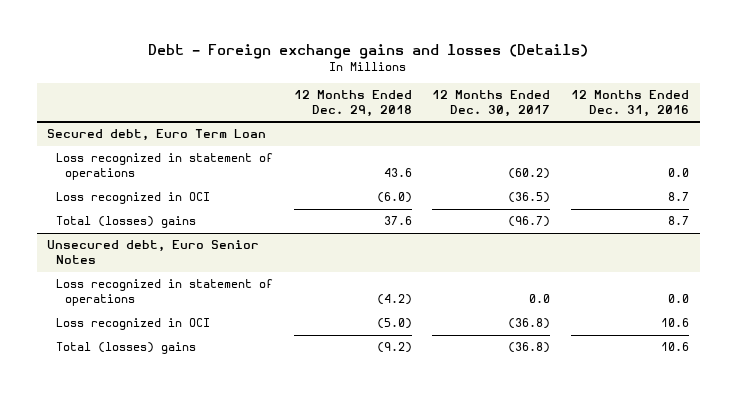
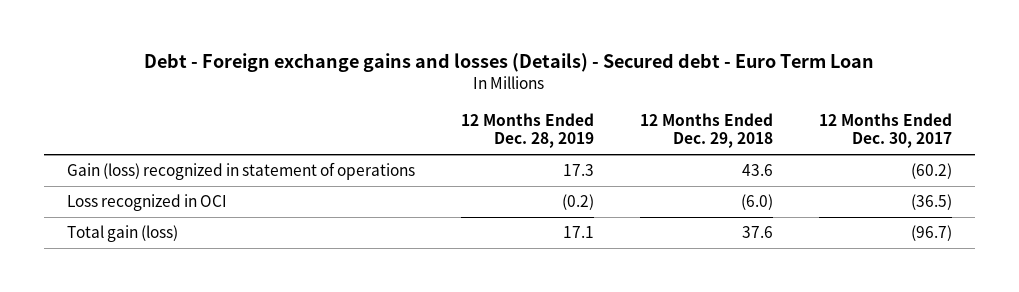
- Debt - Foreign exchange gains and losses (Details)
+ Debt - Foreign exchange gains and losses (Details) - Secured debt - Euro Term Loan
- | 12 Months Ended Dec. 29, 2018 | 12 Months Ended Dec. 30, 2017 | 12 Months Ended Dec. 31, 2016
+ | 12 Months Ended Dec. 28, 2019 | 12 Months Ended Dec. 29, 2018 | 12 Months Ended Dec. 30, 2017
- Secured debt, Euro Term Loan
- Loss recognized in statement of operations | 43.6 | (60.2) | 0.0
+ Gain (loss) recognized in statement of operations | 17.3 | 43.6 | (60.2)
- Total (losses) gains | 37.6 | (96.7) | 8.7
- Unsecured debt, Euro Senior Notes
- Loss recognized in statement of operations | (4.2) | 0.0 | 0.0
- Loss recognized in OCI | (5.0) | (36.8) | 10.6
- Total (losses) gains | (9.2) | (36.8) | 10.6
+ Total gain (loss) | 17.1 | 37.6 | (96.7)

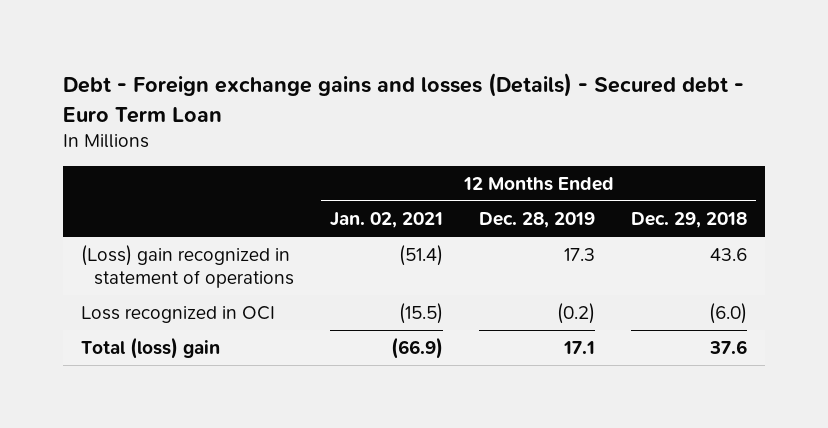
- | 12 Months Ended Dec. 28, 2019 | 12 Months Ended Dec. 29, 2018 | 12 Months Ended Dec. 30, 2017
+ | 12 Months Ended Jan. 02, 2021 | 12 Months Ended Dec. 28, 2019 | 12 Months Ended Dec. 29, 2018
- Gain (loss) recognized in statement of operations | 17.3 | 43.6 | (60.2)
+ (Loss) gain recognized in statement of operations | (51.4) | 17.3 | 43.6
- Total gain (loss) | 17.1 | 37.6 | (96.7)
+ Total (loss) gain | (66.9) | 17.1 | 37.6

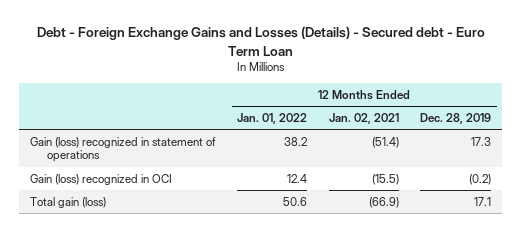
- Debt - Foreign exchange gains and losses (Details) - Secured debt - Euro Term Loan
+ Debt - Foreign Exchange Gains and Losses (Details) - Secured debt - Euro Term Loan
- | 12 Months Ended Jan. 02, 2021 | 12 Months Ended Dec. 28, 2019 | 12 Months Ended Dec. 29, 2018
+ | 12 Months Ended Jan. 01, 2022 | 12 Months Ended Jan. 02, 2021 | 12 Months Ended Dec. 28, 2019
- (Loss) gain recognized in statement of operations | (51.4) | 17.3 | 43.6
- Loss recognized in OCI | (15.5) | (0.2) | (6.0)
- Total (loss) gain | (66.9) | 17.1 | 37.6
+ Gain (loss) recognized in statement of operations | 38.2 | (51.4) | 17.3
+ Gain (loss) recognized in OCI | 12.4 | (15.5) | (0.2)
+ Total gain (loss) | 50.6 | (66.9) | 17.1

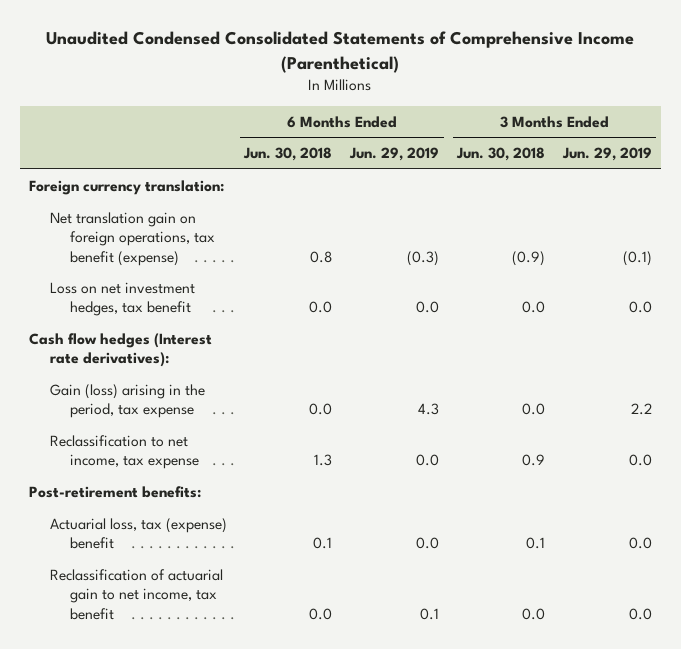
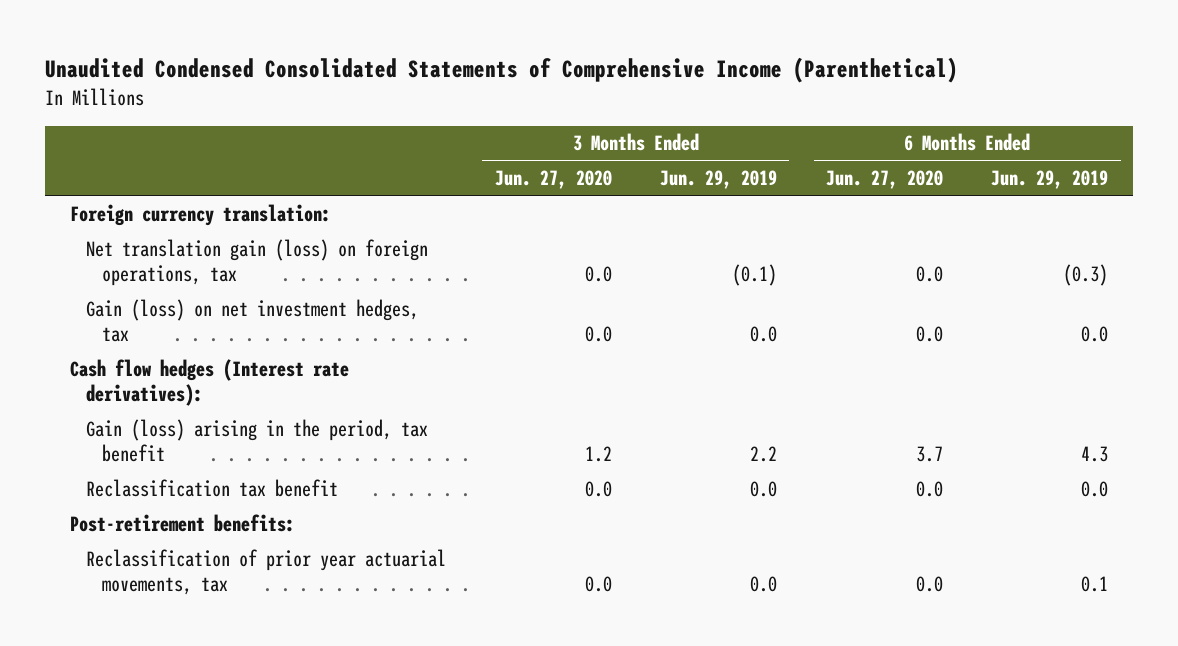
- | 6 Months Ended Jun. 30, 2018 | 6 Months Ended Jun. 29, 2019 | 3 Months Ended Jun. 30, 2018 | 3 Months Ended Jun. 29, 2019
+ | 3 Months Ended Jun. 27, 2020 | 3 Months Ended Jun. 29, 2019 | 6 Months Ended Jun. 27, 2020 | 6 Months Ended Jun. 29, 2019
- Net translation gain on foreign operations, tax benefit (expense) | 0.8 | (0.3) | (0.9) | (0.1)
- Loss on net investment hedges, tax benefit | 0.0 | 0.0 | 0.0 | 0.0
+ Net translation gain (loss) on foreign operations, tax | 0.0 | (0.1) | 0.0 | (0.3)
+ Gain (loss) on net investment hedges, tax | 0.0 | 0.0 | 0.0 | 0.0
- Gain (loss) arising in the period, tax expense | 0.0 | 4.3 | 0.0 | 2.2
- Reclassification to net income, tax expense | 1.3 | 0.0 | 0.9 | 0.0
+ Gain (loss) arising in the period, tax benefit | 1.2 | 2.2 | 3.7 | 4.3
+ Reclassification tax benefit | 0.0 | 0.0 | 0.0 | 0.0
- Actuarial loss, tax (expense) benefit | 0.1 | 0.0 | 0.1 | 0.0
- Reclassification of actuarial gain to net income, tax benefit | 0.0 | 0.1 | 0.0 | 0.0
+ Reclassification of prior year actuarial movements, tax | 0.0 | 0.0 | 0.0 | 0.1

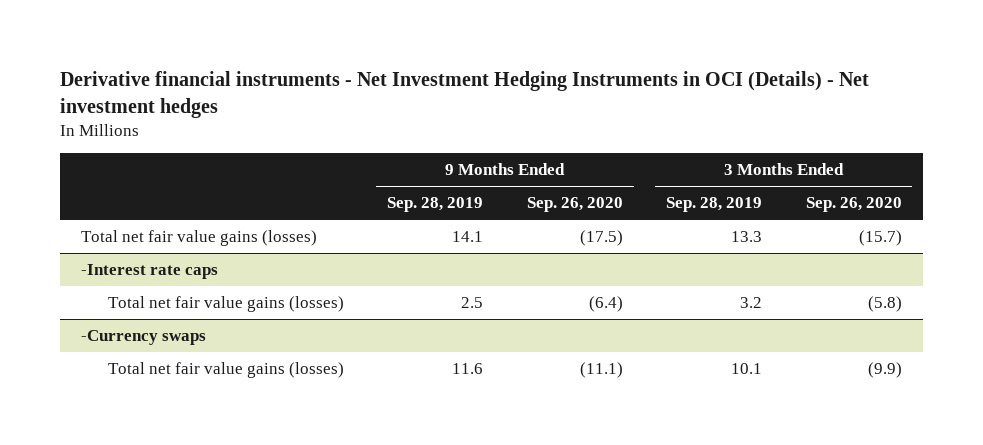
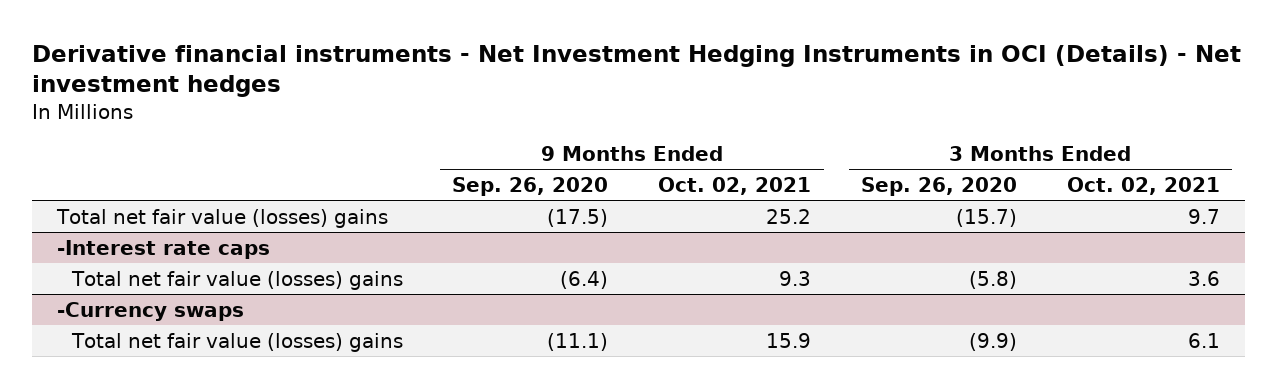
- | 9 Months Ended Sep. 28, 2019 | 9 Months Ended Sep. 26, 2020 | 3 Months Ended Sep. 28, 2019 | 3 Months Ended Sep. 26, 2020
+ | 9 Months Ended Sep. 26, 2020 | 9 Months Ended Oct. 02, 2021 | 3 Months Ended Sep. 26, 2020 | 3 Months Ended Oct. 02, 2021
- Total net fair value gains (losses) | 14.1 | (17.5) | 13.3 | (15.7)
+ Total net fair value (losses) gains | (17.5) | 25.2 | (15.7) | 9.7
@ -Interest rate caps
- Total net fair value gains (losses) | 2.5 | (6.4) | 3.2 | (5.8)
+ Total net fair value (losses) gains | (6.4) | 9.3 | (5.8) | 3.6
@ -Currency swaps
- Total net fair value gains (losses) | 11.6 | (11.1) | 10.1 | (9.9)
+ Total net fair value (losses) gains | (11.1) | 15.9 | (9.9) | 6.1

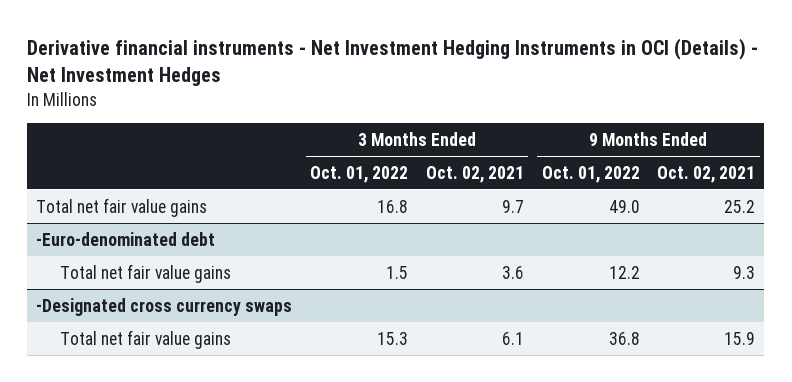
- Derivative financial instruments - Net Investment Hedging Instruments in OCI (Details) - Net investment hedges
+ Derivative financial instruments - Net Investment Hedging Instruments in OCI (Details) - Net Investment Hedges
- | 9 Months Ended Sep. 26, 2020 | 9 Months Ended Oct. 02, 2021 | 3 Months Ended Sep. 26, 2020 | 3 Months Ended Oct. 02, 2021
+ | 3 Months Ended Oct. 01, 2022 | 3 Months Ended Oct. 02, 2021 | 9 Months Ended Oct. 01, 2022 | 9 Months Ended Oct. 02, 2021
- Total net fair value (losses) gains | (17.5) | 25.2 | (15.7) | 9.7
- -Interest rate caps
- Total net fair value (losses) gains | (6.4) | 9.3 | (5.8) | 3.6
- -Currency swaps
- Total net fair value (losses) gains | (11.1) | 15.9 | (9.9) | 6.1
+ Total net fair value gains | 16.8 | 9.7 | 49.0 | 25.2
+ -Euro-denominated debt
+ Total net fair value gains | 1.5 | 3.6 | 12.2 | 9.3
+ -Designated cross currency swaps
+ Total net fair value gains | 15.3 | 6.1 | 36.8 | 15.9

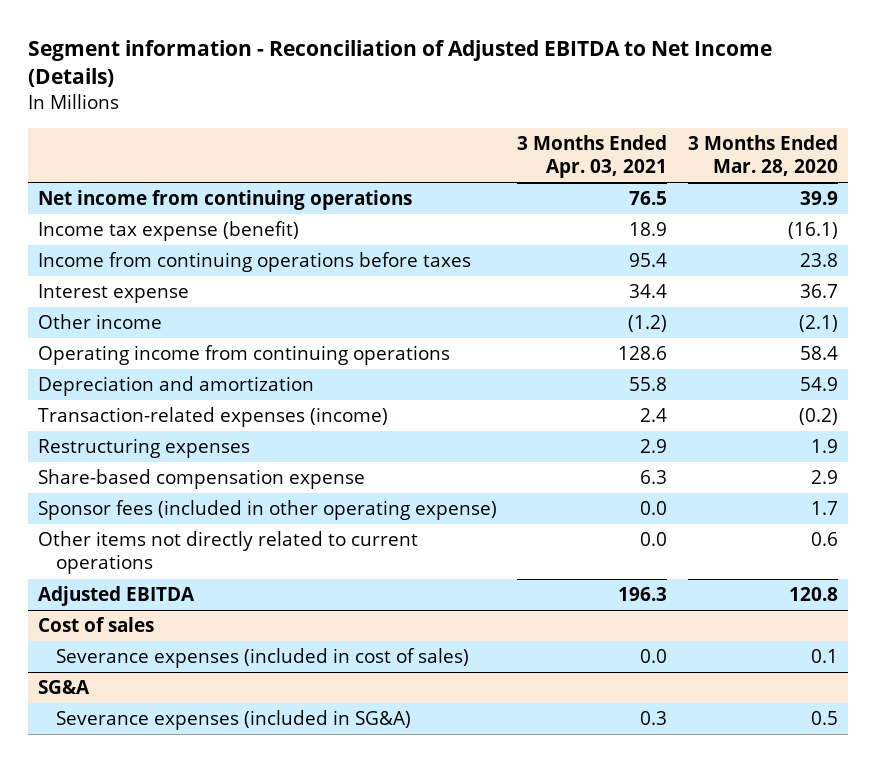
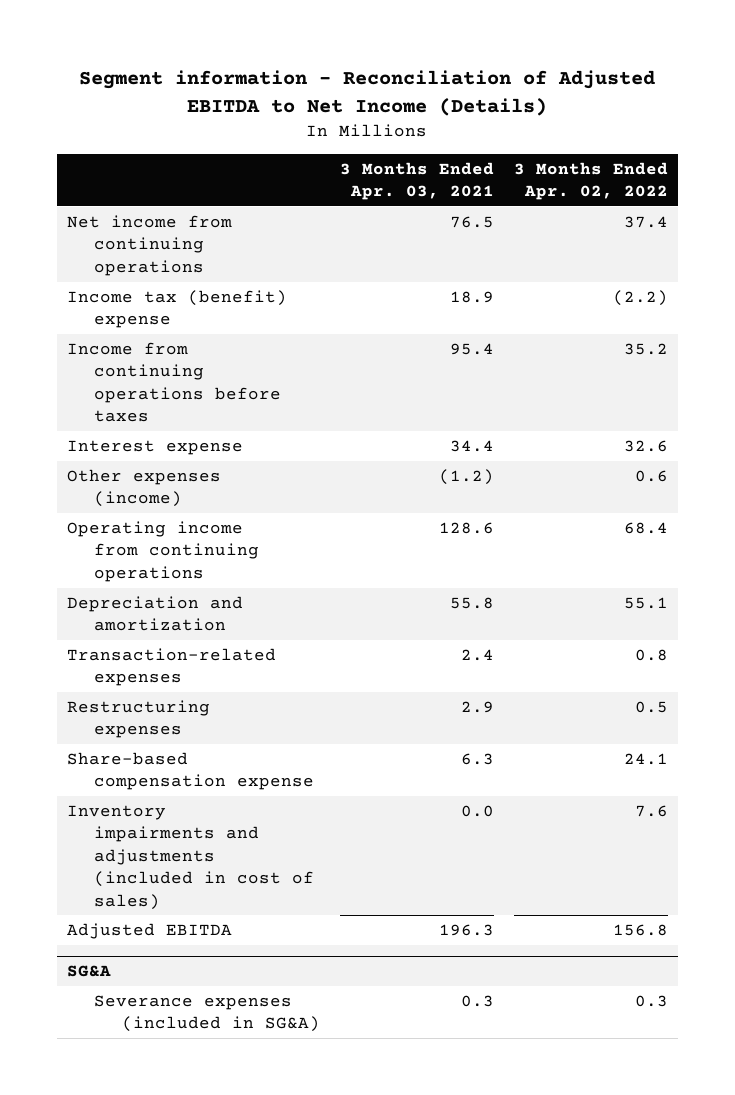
- | 3 Months Ended Apr. 03, 2021 | 3 Months Ended Mar. 28, 2020
+ | 3 Months Ended Apr. 03, 2021 | 3 Months Ended Apr. 02, 2022
- Income tax expense (benefit) | 18.9 | (16.1)
+ Income tax (benefit) expense | 18.9 | (2.2)
- Other income | (1.2) | (2.1)
+ Other expenses (income) | (1.2) | 0.6
- Transaction-related expenses (income) | 2.4 | (0.2)
+ Transaction-related expenses | 2.4 | 0.8
- Sponsor fees (included in other operating expense) | 0.0 | 1.7
- Other items not directly related to current operations | 0.0 | 0.6
+ Inventory impairments and adjustments (included in cost of sales) | 0.0 | 7.6
- Cost of sales
- Severance expenses (included in cost of sales) | 0.0 | 0.1

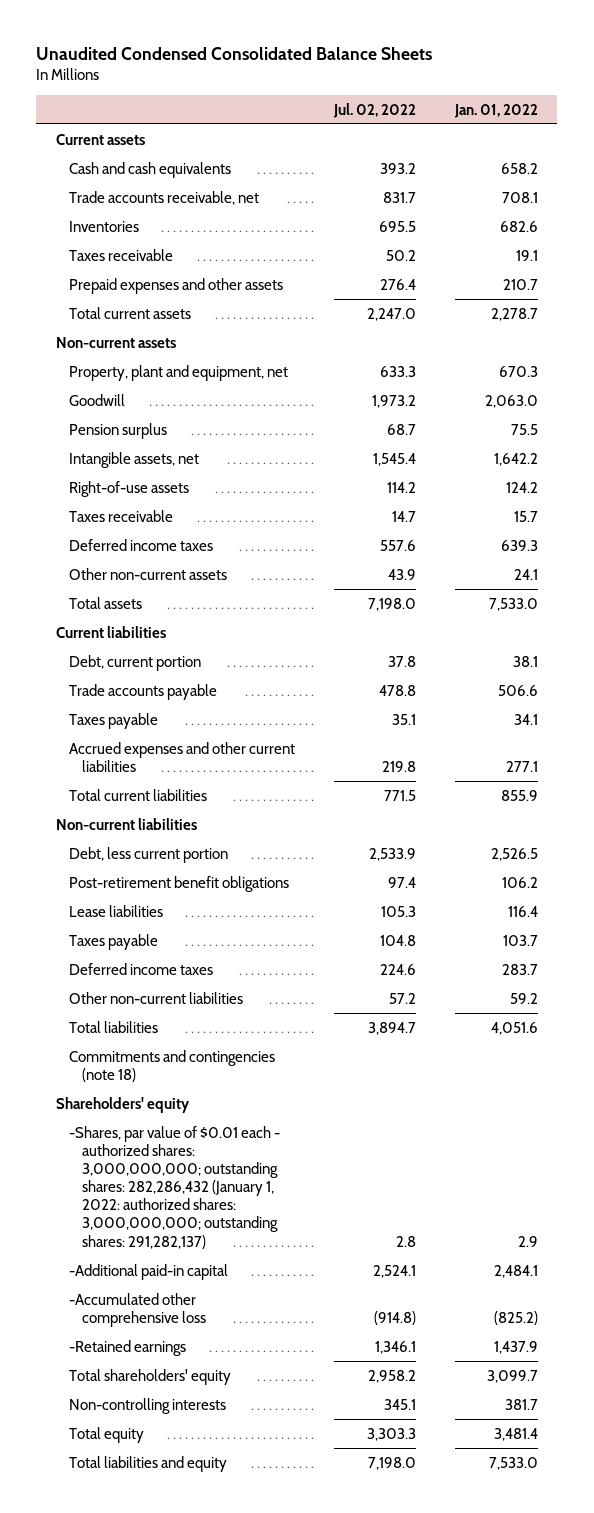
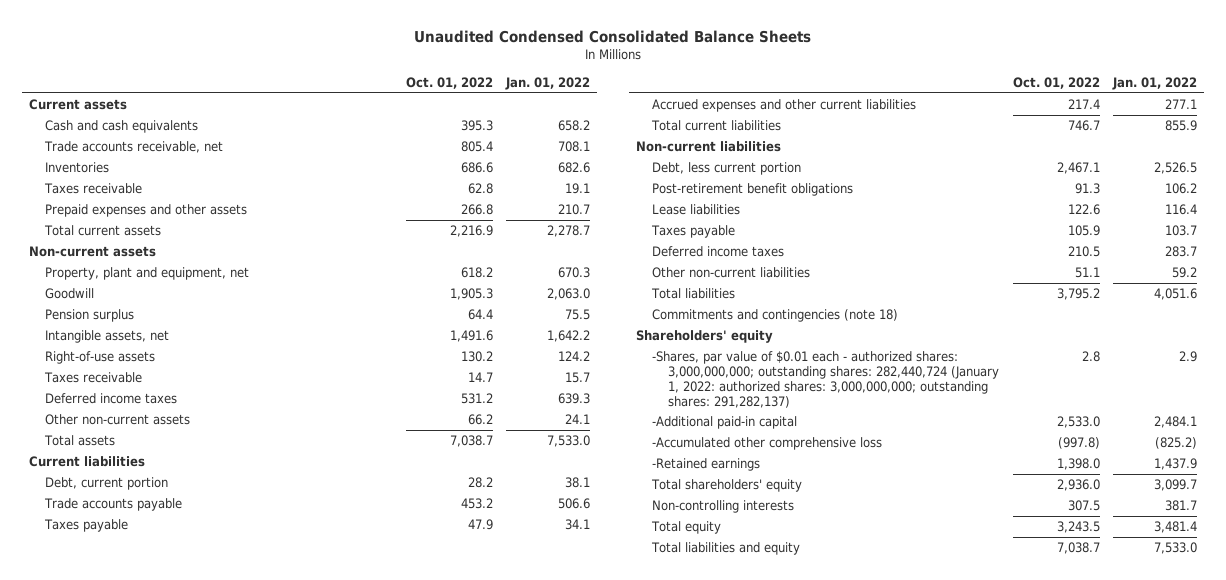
- | Jul. 02, 2022 | Jan. 01, 2022
+ | Oct. 01, 2022 | Jan. 01, 2022
- -Shares, par value of $0.01 each - authorized shares: 3,000,000,000; outstanding shares: 282,286,432 (January 1, 2022: authorized shares: 3,000,000,000; outstanding shares: 291,282,137) | 2.8 | 2.9
+ -Shares, par value of $0.01 each - authorized shares: 3,000,000,000; outstanding shares: 282,440,724 (January 1, 2022: authorized shares: 3,000,000,000; outstanding shares: 291,282,137) | 2.8 | 2.9

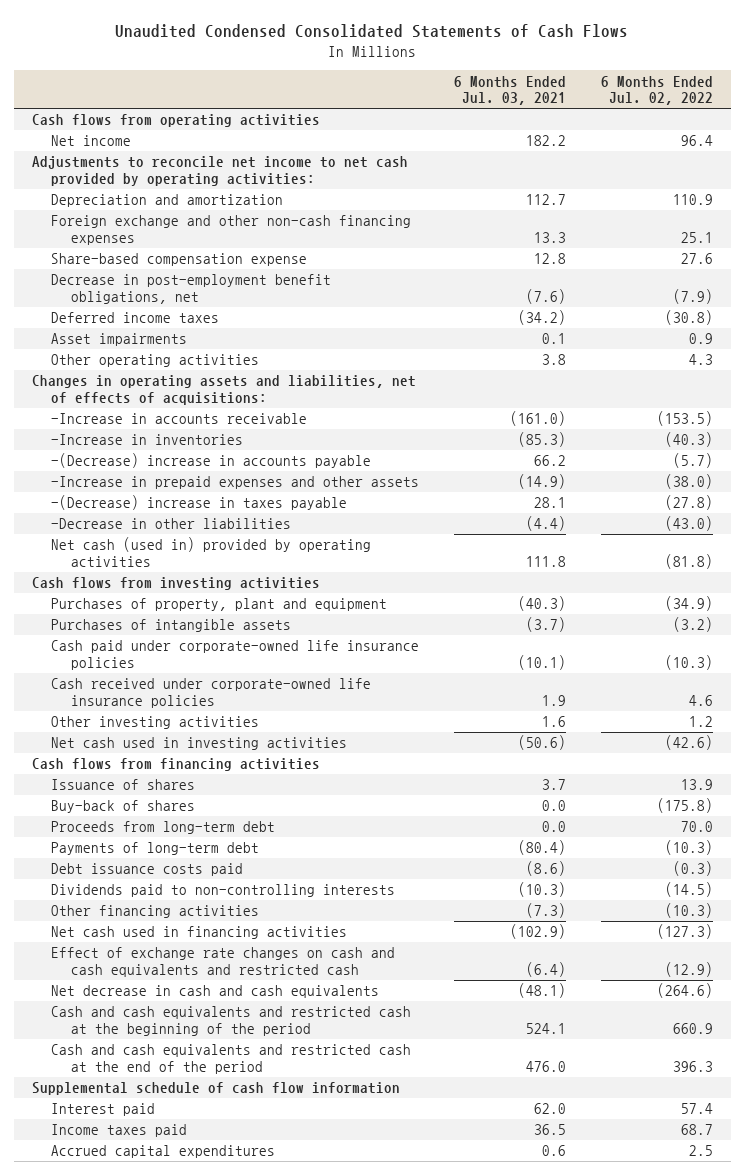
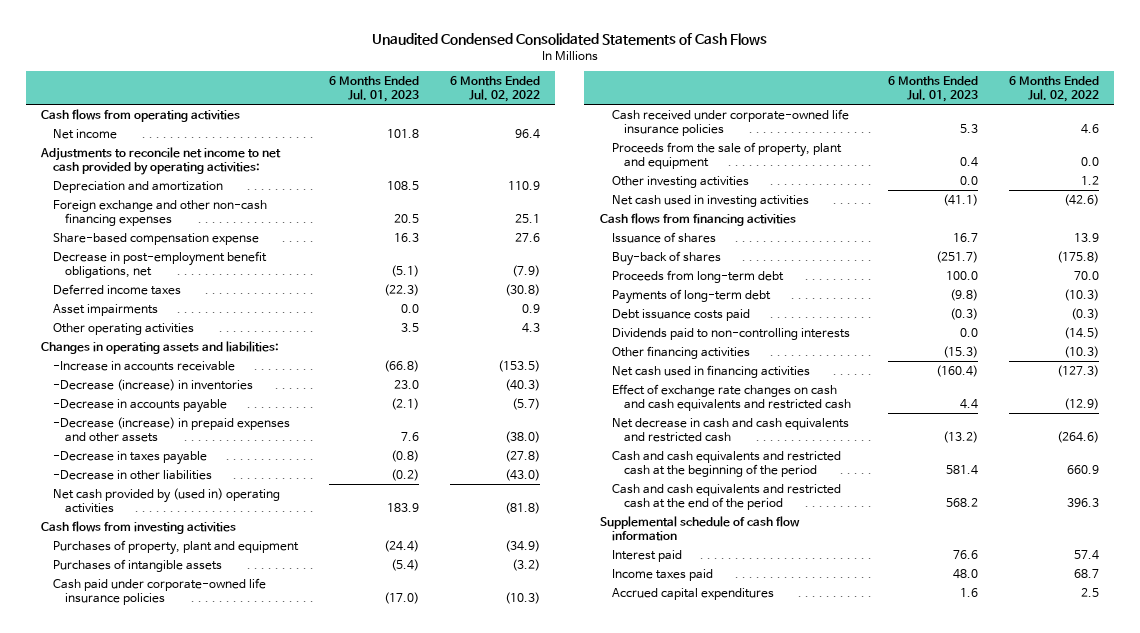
- | 6 Months Ended Jul. 03, 2021 | 6 Months Ended Jul. 02, 2022
+ | 6 Months Ended Jul. 01, 2023 | 6 Months Ended Jul. 02, 2022
- Changes in operating assets and liabilities, net of effects of acquisitions:
+ Changes in operating assets and liabilities:
- -Increase in inventories | (85.3) | (40.3)
- -(Decrease) increase in accounts payable | 66.2 | (5.7)
- -Increase in prepaid expenses and other assets | (14.9) | (38.0)
- -(Decrease) increase in taxes payable | 28.1 | (27.8)
+ -Decrease (increase) in inventories | 23.0 | (40.3)
+ -Decrease in accounts payable | (2.1) | (5.7)
+ -Decrease (increase) in prepaid expenses and other assets | 7.6 | (38.0)
+ -Decrease in taxes payable | (0.8) | (27.8)
- Net cash (used in) provided by operating activities | 111.8 | (81.8)
+ Net cash provided by (used in) operating activities | 183.9 | (81.8)
+ Proceeds from the sale of property, plant and equipment | 0.4 | 0.0
- Net decrease in cash and cash equivalents | (48.1) | (264.6)
+ Net decrease in cash and cash equivalents and restricted cash | (13.2) | (264.6)

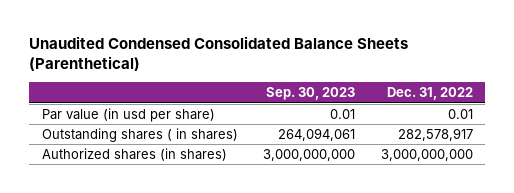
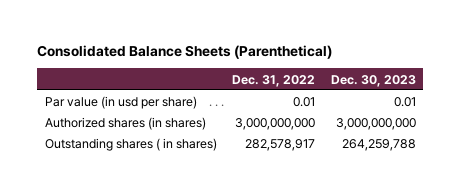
- Unaudited Condensed Consolidated Balance Sheets (Parenthetical)
+ Consolidated Balance Sheets (Parenthetical)
- | Sep. 30, 2023 | Dec. 31, 2022
+ | Dec. 31, 2022 | Dec. 30, 2023
moved down: Outstanding shares ( in shares) | 282,578,917 | 264,259,788

